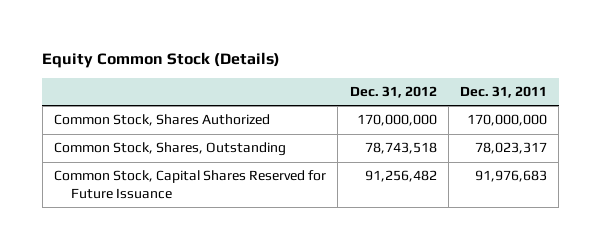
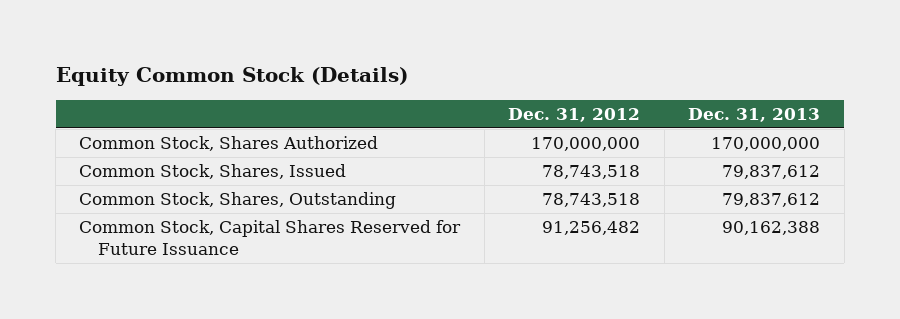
- | Dec. 31, 2012 | Dec. 31, 2011
+ | Dec. 31, 2012 | Dec. 31, 2013
+ Common Stock, Shares, Issued | 78,743,518 | 79,837,612

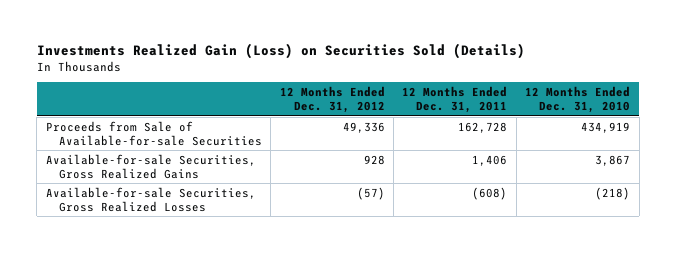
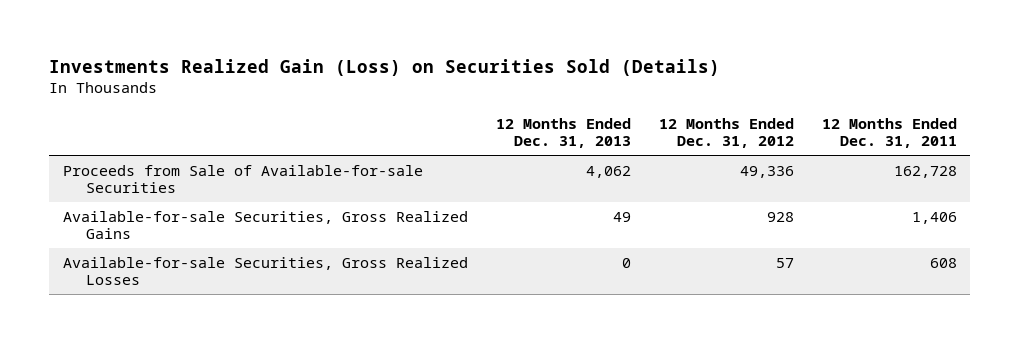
- | 12 Months Ended Dec. 31, 2012 | 12 Months Ended Dec. 31, 2011 | 12 Months Ended Dec. 31, 2010
+ | 12 Months Ended Dec. 31, 2013 | 12 Months Ended Dec. 31, 2012 | 12 Months Ended Dec. 31, 2011
- Available-for-sale Securities, Gross Realized Losses | (57) | (608) | (218)
+ Available-for-sale Securities, Gross Realized Losses | 0 | 57 | 608

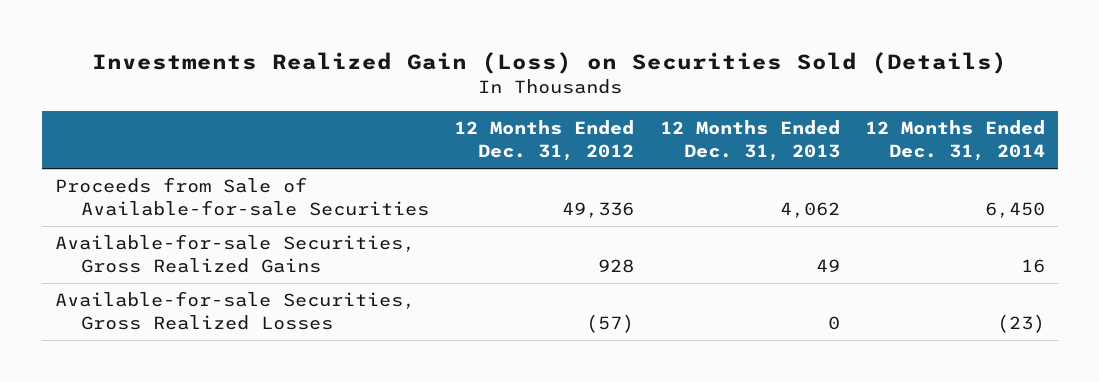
- | 12 Months Ended Dec. 31, 2013 | 12 Months Ended Dec. 31, 2012 | 12 Months Ended Dec. 31, 2011
+ | 12 Months Ended Dec. 31, 2012 | 12 Months Ended Dec. 31, 2013 | 12 Months Ended Dec. 31, 2014
- Available-for-sale Securities, Gross Realized Losses | 0 | 57 | 608
+ Available-for-sale Securities, Gross Realized Losses | (57) | 0 | (23)

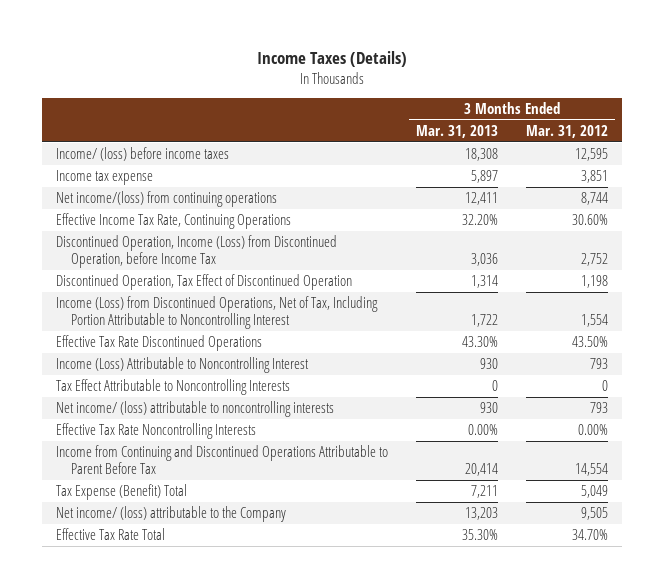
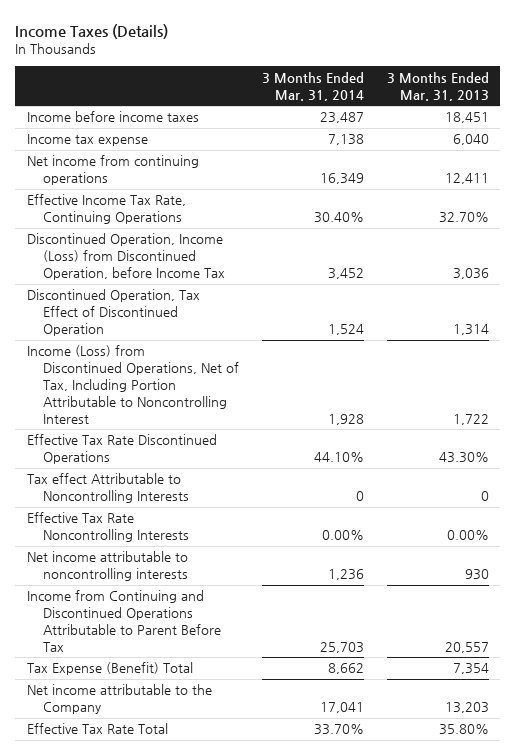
- | 3 Months Ended Mar. 31, 2013 | 3 Months Ended Mar. 31, 2012
+ | 3 Months Ended Mar. 31, 2014 | 3 Months Ended Mar. 31, 2013
- Income/ (loss) before income taxes | 18,308 | 12,595
- Income tax expense | 5,897 | 3,851
- Net income/(loss) from continuing operations | 12,411 | 8,744
- Effective Income Tax Rate, Continuing Operations | 32.20% | 30.60%
+ Income before income taxes | 23,487 | 18,451
+ Income tax expense | 7,138 | 6,040
+ Net income from continuing operations | 16,349 | 12,411
+ Effective Income Tax Rate, Continuing Operations | 30.40% | 32.70%
- Income (Loss) Attributable to Noncontrolling Interest | 930 | 793
- Tax Effect Attributable to Noncontrolling Interests | 0 | 0
- Net income/ (loss) attributable to noncontrolling interests | 930 | 793
+ Tax effect Attributable to Noncontrolling Interests | 0 | 0
- Income from Continuing and Discontinued Operations Attributable to Parent Before Tax | 20,414 | 14,554
- Tax Expense (Benefit) Total | 7,211 | 5,049
- Net income/ (loss) attributable to the Company | 13,203 | 9,505
- Effective Tax Rate Total | 35.30% | 34.70%
+ Net income attributable to noncontrolling interests | 1,236 | 930
+ Income from Continuing and Discontinued Operations Attributable to Parent Before Tax | 25,703 | 20,557
+ Tax Expense (Benefit) Total | 8,662 | 7,354
+ Net income attributable to the Company | 17,041 | 13,203
+ Effective Tax Rate Total | 33.70% | 35.80%

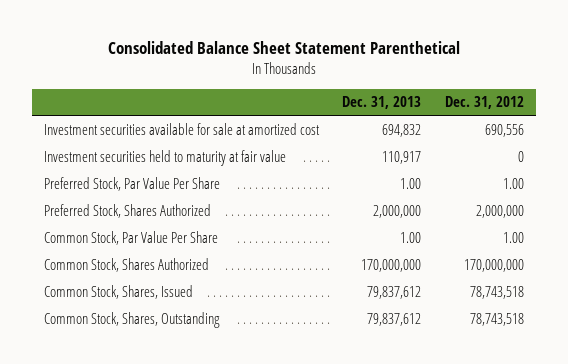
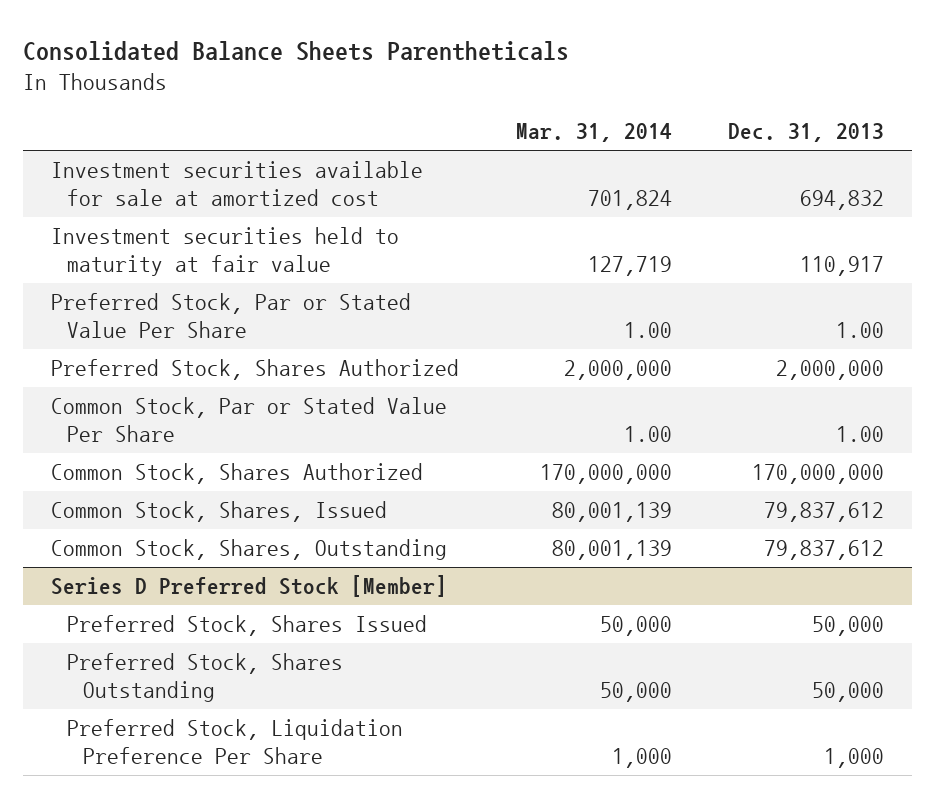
- Consolidated Balance Sheet Statement Parenthetical
+ Consolidated Balance Sheets Parentheticals
- | Dec. 31, 2013 | Dec. 31, 2012
+ | Mar. 31, 2014 | Dec. 31, 2013
- Preferred Stock, Par Value Per Share | 1.00 | 1.00
+ Preferred Stock, Par or Stated Value Per Share | 1.00 | 1.00
- Common Stock, Par Value Per Share | 1.00 | 1.00
+ Common Stock, Par or Stated Value Per Share | 1.00 | 1.00
+ Series D Preferred Stock [Member]
+ Preferred Stock, Shares Issued | 50,000 | 50,000
+ Preferred Stock, Shares Outstanding | 50,000 | 50,000
+ Preferred Stock, Liquidation Preference Per Share | 1,000 | 1,000

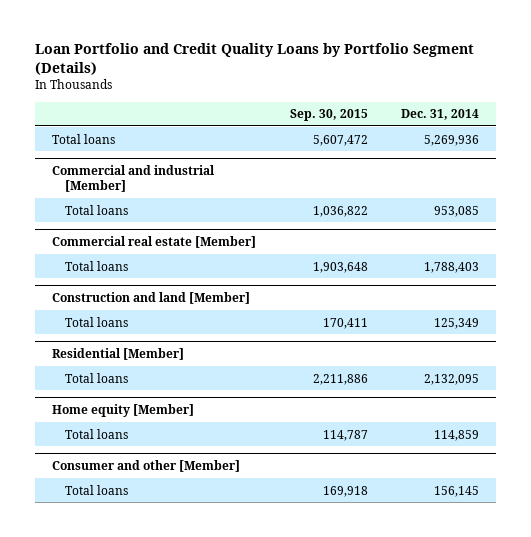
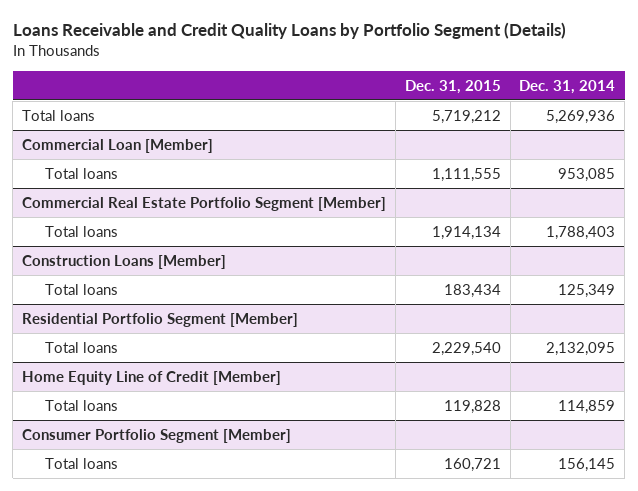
- Loan Portfolio and Credit Quality Loans by Portfolio Segment (Details)
+ Loans Receivable and Credit Quality Loans by Portfolio Segment (Details)
- | Sep. 30, 2015 | Dec. 31, 2014
+ | Dec. 31, 2015 | Dec. 31, 2014
- Commercial and industrial [Member]
+ Commercial Loan [Member]
- Commercial real estate [Member]
+ Commercial Real Estate Portfolio Segment [Member]
- Construction and land [Member]
+ Construction Loans [Member]
- Residential [Member]
+ Residential Portfolio Segment [Member]
- Home equity [Member]
+ Home Equity Line of Credit [Member]
- Consumer and other [Member]
+ Consumer Portfolio Segment [Member]

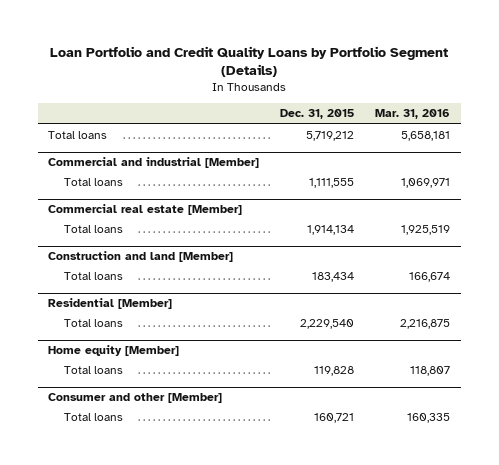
- Loans Receivable and Credit Quality Loans by Portfolio Segment (Details)
+ Loan Portfolio and Credit Quality Loans by Portfolio Segment (Details)
- | Dec. 31, 2015 | Dec. 31, 2014
+ | Dec. 31, 2015 | Mar. 31, 2016
- Commercial Loan [Member]
+ Commercial and industrial [Member]
- Commercial Real Estate Portfolio Segment [Member]
+ Commercial real estate [Member]
- Construction Loans [Member]
+ Construction and land [Member]
- Residential Portfolio Segment [Member]
+ Residential [Member]
- Home Equity Line of Credit [Member]
+ Home equity [Member]
- Consumer Portfolio Segment [Member]
+ Consumer and other [Member]

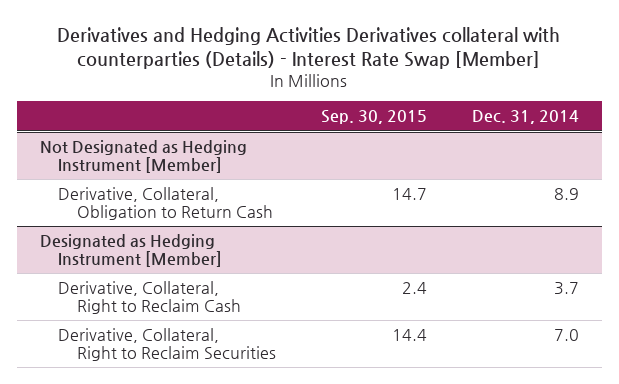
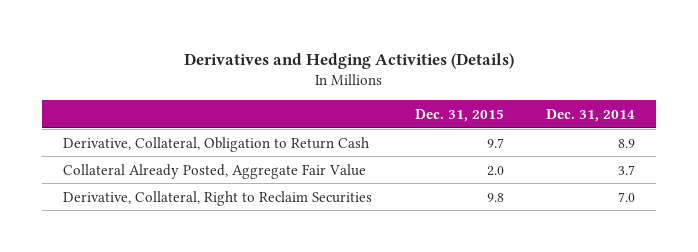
- Derivatives and Hedging Activities Derivatives collateral with counterparties (Details) - Interest Rate Swap [Member]
+ Derivatives and Hedging Activities (Details)
- | Sep. 30, 2015 | Dec. 31, 2014
+ | Dec. 31, 2015 | Dec. 31, 2014
- Not Designated as Hedging Instrument [Member]
- Designated as Hedging Instrument [Member]
- Derivative, Collateral, Right to Reclaim Cash | 2.4 | 3.7
+ Collateral Already Posted, Aggregate Fair Value | 2.0 | 3.7

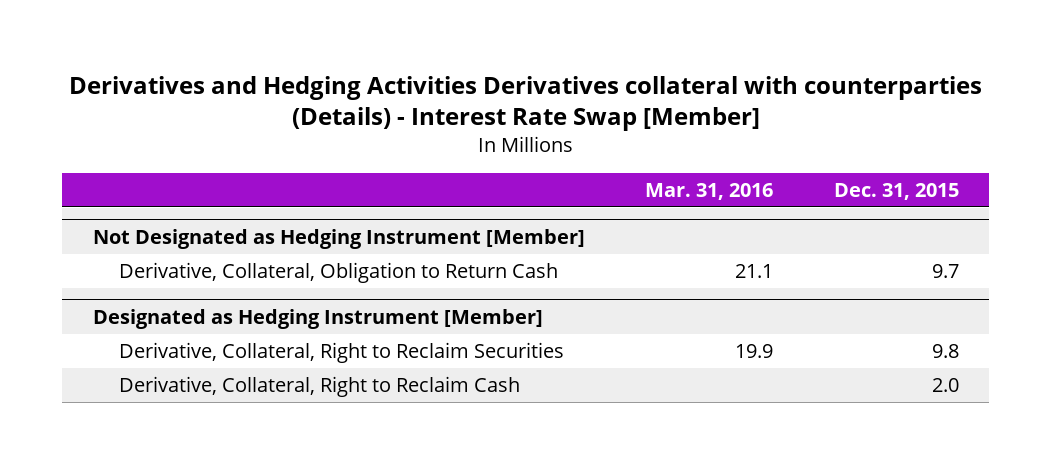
- Derivatives and Hedging Activities (Details)
+ Derivatives and Hedging Activities Derivatives collateral with counterparties (Details) - Interest Rate Swap [Member]
- | Dec. 31, 2015 | Dec. 31, 2014
+ | Mar. 31, 2016 | Dec. 31, 2015
+ Not Designated as Hedging Instrument [Member]
- Collateral Already Posted, Aggregate Fair Value | 2.0 | 3.7
+ Designated as Hedging Instrument [Member]
+ Derivative, Collateral, Right to Reclaim Cash | | 2.0

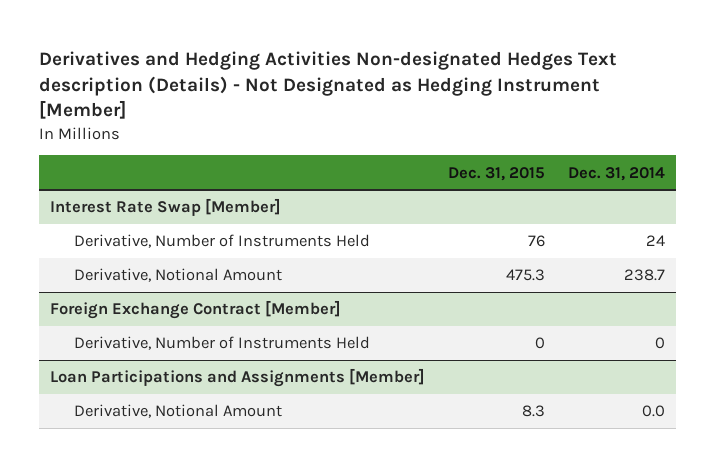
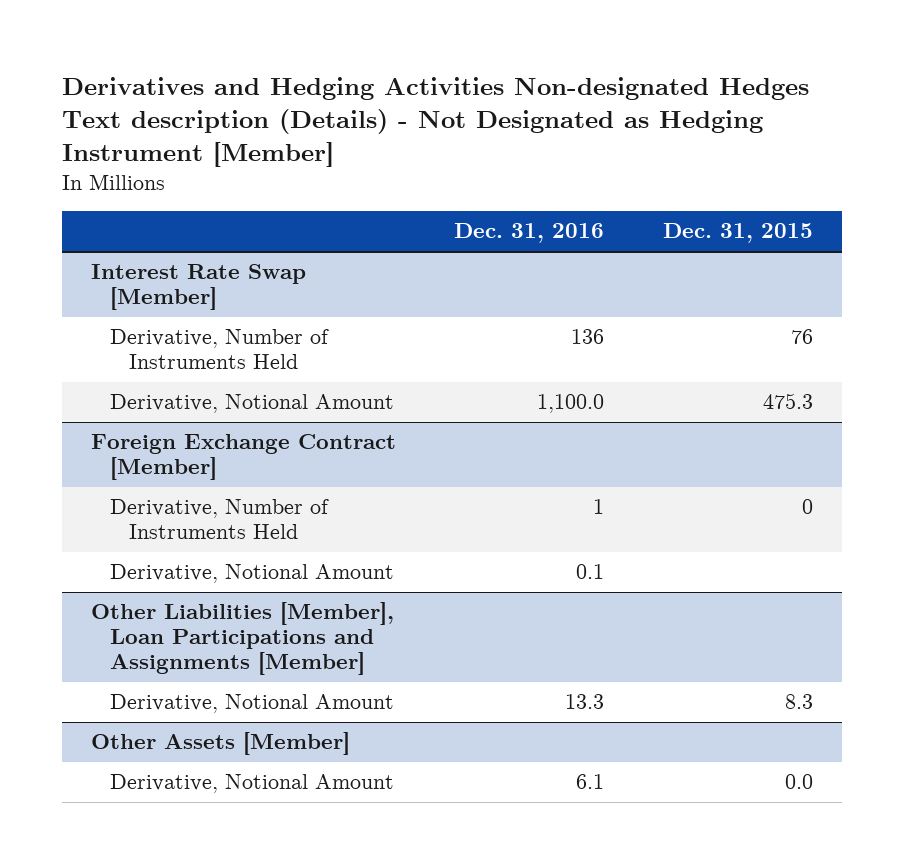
- | Dec. 31, 2015 | Dec. 31, 2014
+ | Dec. 31, 2016 | Dec. 31, 2015
- Loan Participations and Assignments [Member]
@ Foreign Exchange Contract [Member]
+ Derivative, Notional Amount | 0.1 |
+ Other Liabilities [Member], Loan Participations and Assignments [Member]
+ Other Assets [Member]
+ Derivative, Notional Amount | 6.1 | 0.0

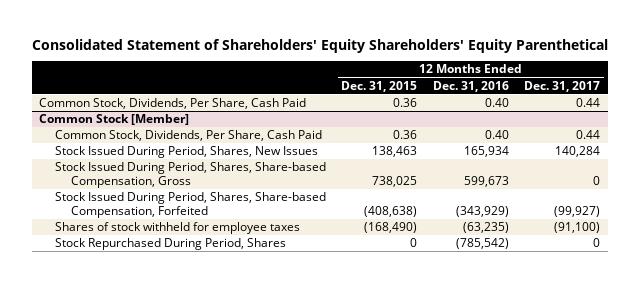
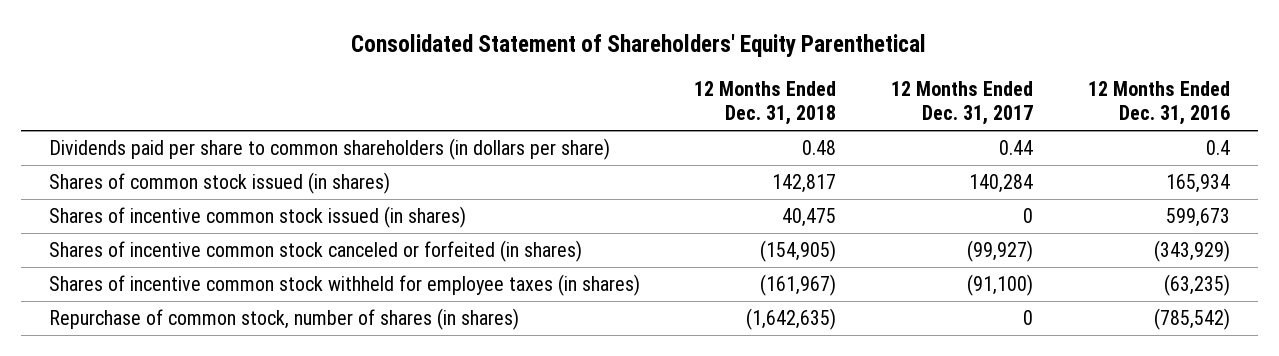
- Consolidated Statement of Shareholders' Equity Shareholders' Equity Parenthetical
+ Consolidated Statement of Shareholders' Equity Parenthetical
- | 12 Months Ended Dec. 31, 2015 | 12 Months Ended Dec. 31, 2016 | 12 Months Ended Dec. 31, 2017
+ | 12 Months Ended Dec. 31, 2018 | 12 Months Ended Dec. 31, 2017 | 12 Months Ended Dec. 31, 2016
- Common Stock, Dividends, Per Share, Cash Paid | 0.36 | 0.40 | 0.44
- Common Stock [Member]
- Common Stock, Dividends, Per Share, Cash Paid | 0.36 | 0.40 | 0.44
- Stock Issued During Period, Shares, New Issues | 138,463 | 165,934 | 140,284
- Stock Issued During Period, Shares, Share-based Compensation, Gross | 738,025 | 599,673 | 0
- Stock Issued During Period, Shares, Share-based Compensation, Forfeited | (408,638) | (343,929) | (99,927)
- Shares of stock withheld for employee taxes | (168,490) | (63,235) | (91,100)
- Stock Repurchased During Period, Shares | 0 | (785,542) | 0
+ Dividends paid per share to common shareholders (in dollars per share) | 0.48 | 0.44 | 0.4
+ Shares of common stock issued (in shares) | 142,817 | 140,284 | 165,934
+ Shares of incentive common stock issued (in shares) | 40,475 | 0 | 599,673
+ Shares of incentive common stock canceled or forfeited (in shares) | (154,905) | (99,927) | (343,929)
+ Shares of incentive common stock withheld for employee taxes (in shares) | (161,967) | (91,100) | (63,235)
+ Repurchase of common stock, number of shares (in shares) | (1,642,635) | 0 | (785,542)

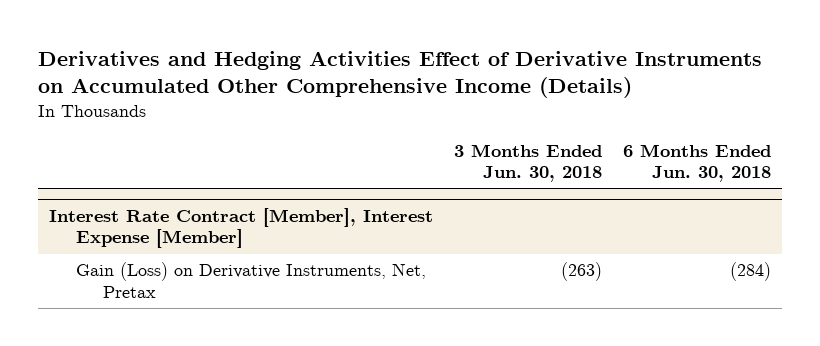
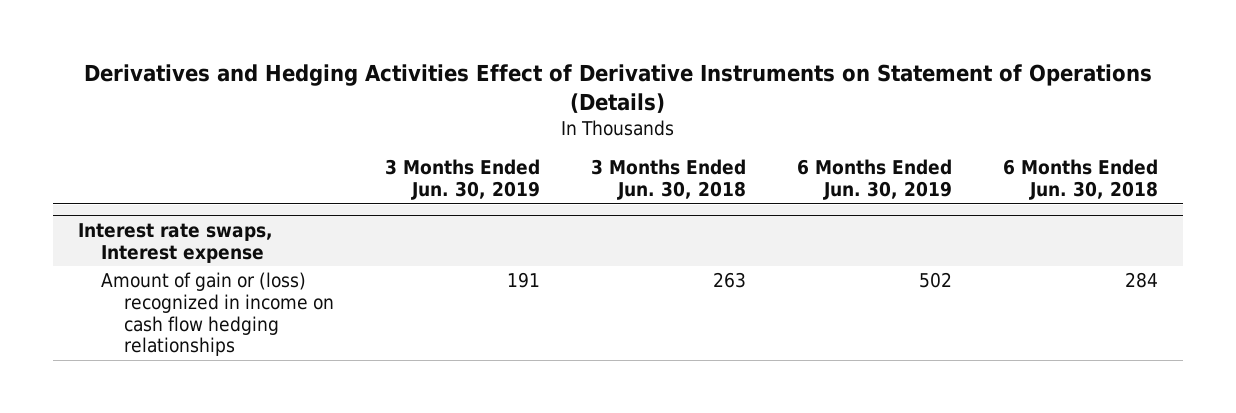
- Derivatives and Hedging Activities Effect of Derivative Instruments on Accumulated Other Comprehensive Income (Details)
+ Derivatives and Hedging Activities Effect of Derivative Instruments on Statement of Operations (Details)
- | 3 Months Ended Jun. 30, 2018 | 6 Months Ended Jun. 30, 2018
+ | 3 Months Ended Jun. 30, 2019 | 3 Months Ended Jun. 30, 2018 | 6 Months Ended Jun. 30, 2019 | 6 Months Ended Jun. 30, 2018
- Interest Rate Contract [Member], Interest Expense [Member]
- Gain (Loss) on Derivative Instruments, Net, Pretax | (263) | (284)
+ Interest rate swaps, Interest expense
+ Amount of gain or (loss) recognized in income on cash flow hedging relationships | 191 | 263 | 502 | 284

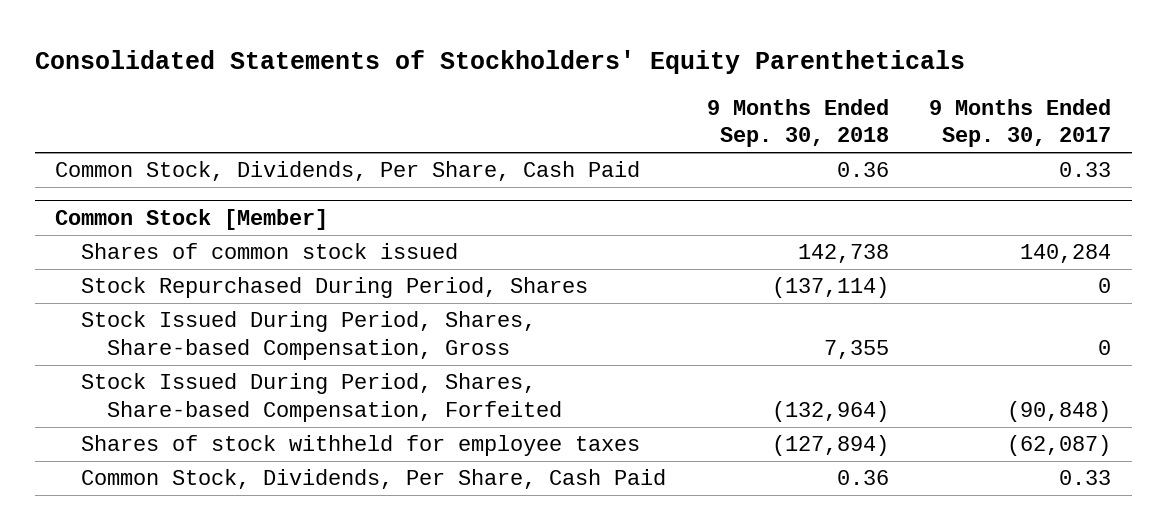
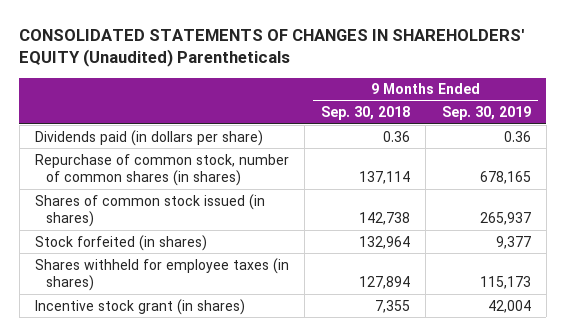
- Consolidated Statements of Stockholders' Equity Parentheticals
+ CONSOLIDATED STATEMENTS OF CHANGES IN SHAREHOLDERS' EQUITY (Unaudited) Parentheticals
- | 9 Months Ended Sep. 30, 2018 | 9 Months Ended Sep. 30, 2017
+ | 9 Months Ended Sep. 30, 2018 | 9 Months Ended Sep. 30, 2019
- Common Stock, Dividends, Per Share, Cash Paid | 0.36 | 0.33
- Common Stock [Member]
- Shares of common stock issued | 142,738 | 140,284
- Stock Repurchased During Period, Shares | (137,114) | 0
- Stock Issued During Period, Shares, Share-based Compensation, Gross | 7,355 | 0
- Stock Issued During Period, Shares, Share-based Compensation, Forfeited | (132,964) | (90,848)
- Shares of stock withheld for employee taxes | (127,894) | (62,087)
- Common Stock, Dividends, Per Share, Cash Paid | 0.36 | 0.33
+ Dividends paid (in dollars per share) | 0.36 | 0.36
+ Repurchase of common stock, number of common shares (in shares) | 137,114 | 678,165
+ Shares of common stock issued (in shares) | 142,738 | 265,937
+ Stock forfeited (in shares) | 132,964 | 9,377
+ Shares withheld for employee taxes (in shares) | 127,894 | 115,173
+ Incentive stock grant (in shares) | 7,355 | 42,004

